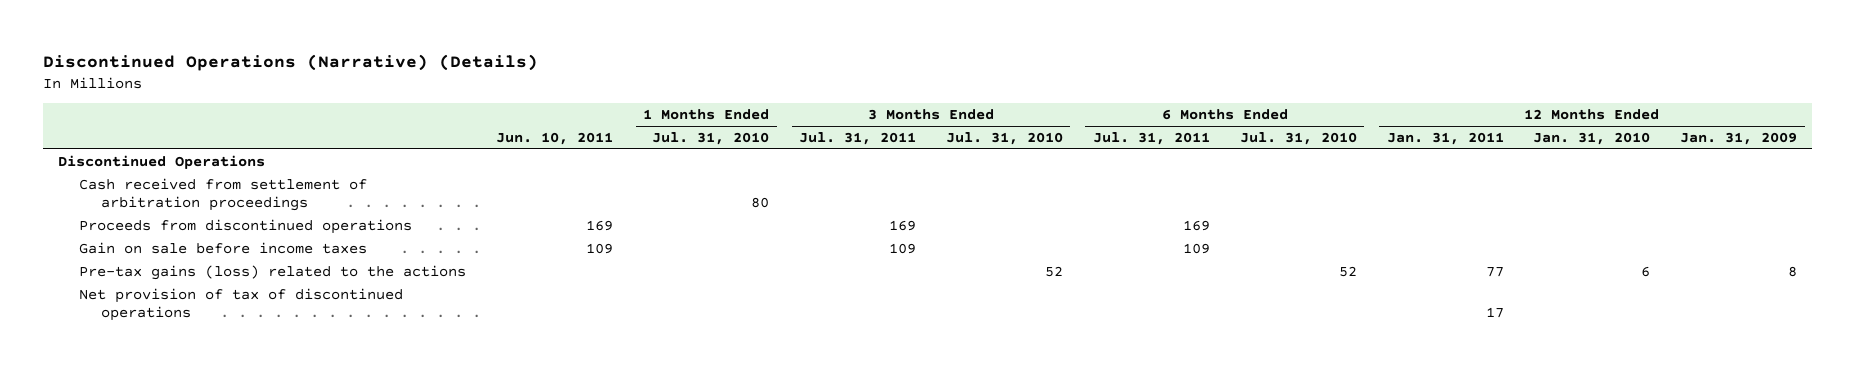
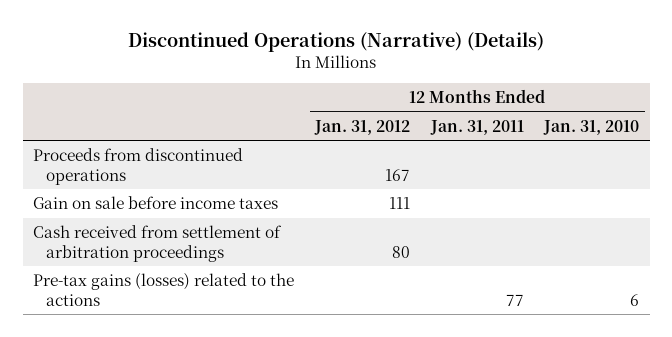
- | Jun. 10, 2011 | 1 Months Ended Jul. 31, 2010 | 3 Months Ended Jul. 31, 2011 | 3 Months Ended Jul. 31, 2010 | 6 Months Ended Jul. 31, 2011 | 6 Months Ended Jul. 31, 2010 | 12 Months Ended Jan. 31, 2011 | 12 Months Ended Jan. 31, 2010 | 12 Months Ended Jan. 31, 2009
+ | 12 Months Ended Jan. 31, 2012 | 12 Months Ended Jan. 31, 2011 | 12 Months Ended Jan. 31, 2010
- Discontinued Operations
- Pre-tax gains (loss) related to the actions | | | | 52 | | 52 | 77 | 6 | 8
- Net provision of tax of discontinued operations | | | | | | | 17 | |
moved down: Cash received from settlement of arbitration proceedings | 80 | |
+ Pre-tax gains (losses) related to the actions | | 77 | 6

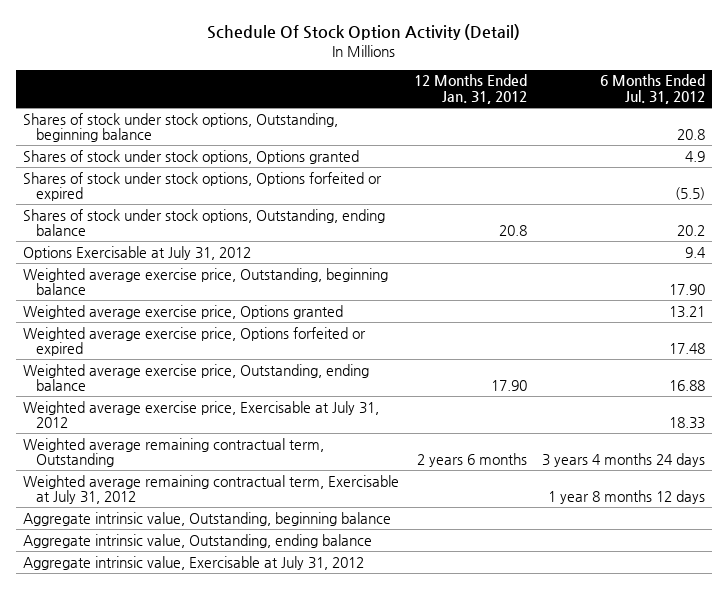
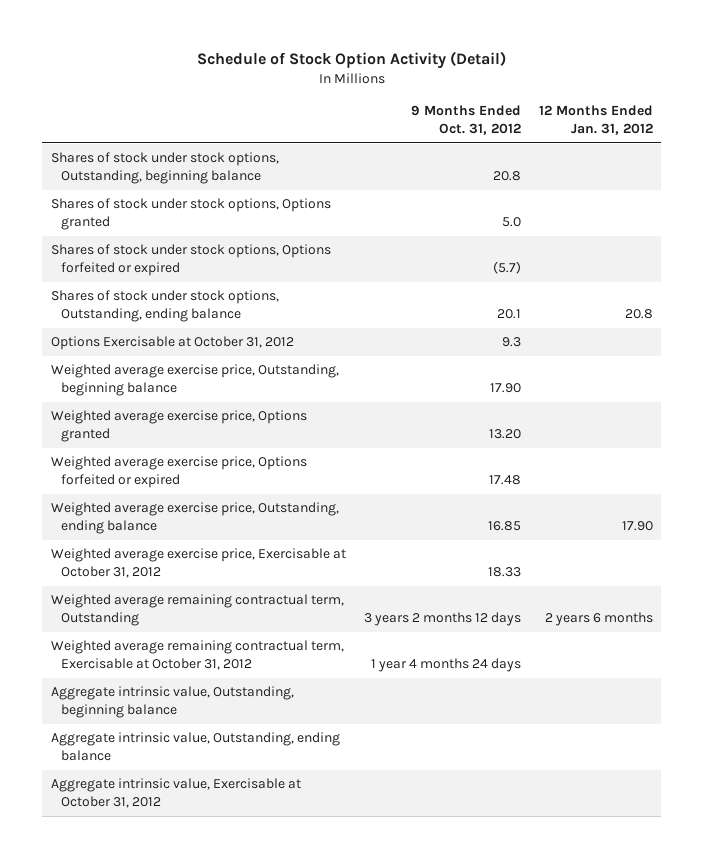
- Schedule Of Stock Option Activity (Detail)
+ Schedule of Stock Option Activity (Detail)
- | 12 Months Ended Jan. 31, 2012 | 6 Months Ended Jul. 31, 2012
+ | 9 Months Ended Oct. 31, 2012 | 12 Months Ended Jan. 31, 2012
- Options Exercisable at July 31, 2012 | | 9.4
+ Options Exercisable at October 31, 2012 | 9.3 |
- Weighted average exercise price, Exercisable at July 31, 2012 | | 18.33
+ Weighted average exercise price, Exercisable at October 31, 2012 | 18.33 |
- Weighted average remaining contractual term, Exercisable at July 31, 2012 | | 1 year 8 months 12 days
+ Weighted average remaining contractual term, Exercisable at October 31, 2012 | 1 year 4 months 24 days |
- Aggregate intrinsic value, Exercisable at July 31, 2012
+ Aggregate intrinsic value, Exercisable at October 31, 2012

